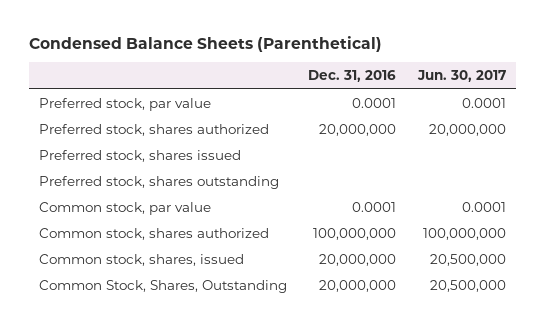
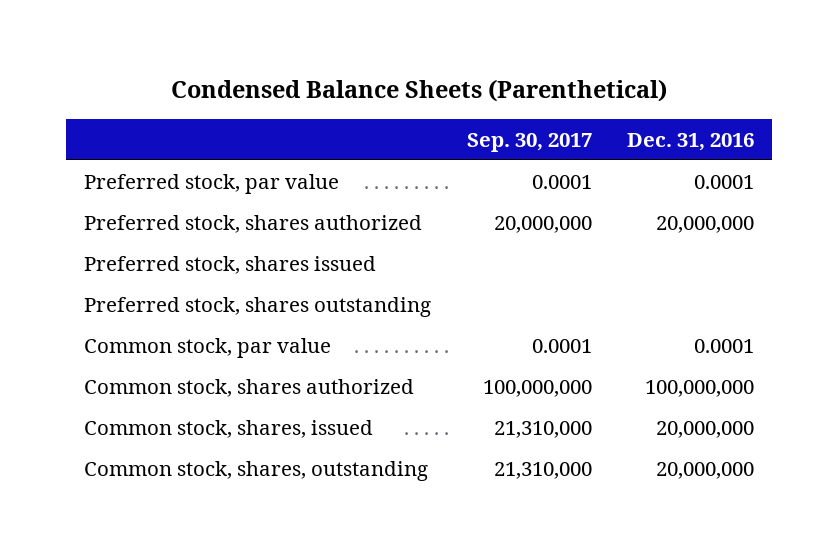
- | Dec. 31, 2016 | Jun. 30, 2017
+ | Sep. 30, 2017 | Dec. 31, 2016
- Common Stock, Shares, Outstanding | 20,000,000 | 20,500,000
+ Common stock, shares, outstanding | 21,310,000 | 20,000,000

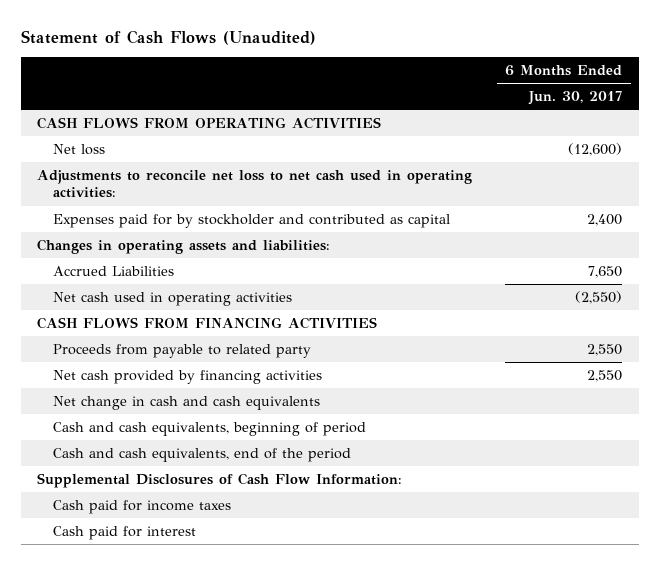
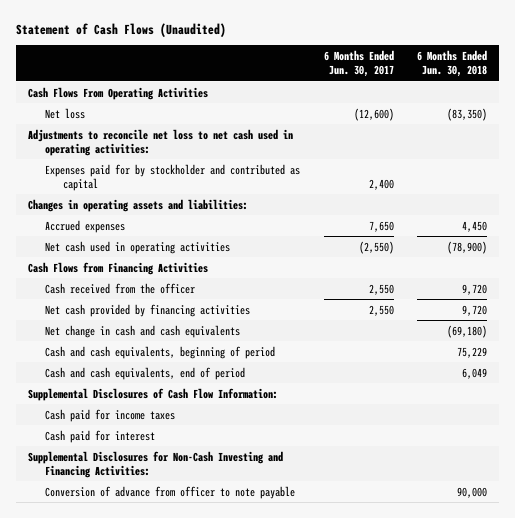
- | 6 Months Ended Jun. 30, 2017
+ | 6 Months Ended Jun. 30, 2017 | 6 Months Ended Jun. 30, 2018
- CASH FLOWS FROM OPERATING ACTIVITIES
+ Cash Flows From Operating Activities
- Accrued Liabilities | 7,650
+ Accrued expenses | 7,650 | 4,450
- CASH FLOWS FROM FINANCING ACTIVITIES
- Proceeds from payable to related party | 2,550
+ Cash Flows from Financing Activities
+ Cash received from the officer | 2,550 | 9,720
- Cash and cash equivalents, end of the period
+ Cash and cash equivalents, end of period | | 6,049
+ Supplemental Disclosures for Non-Cash Investing and Financing Activities:
+ Conversion of advance from officer to note payable | | 90,000

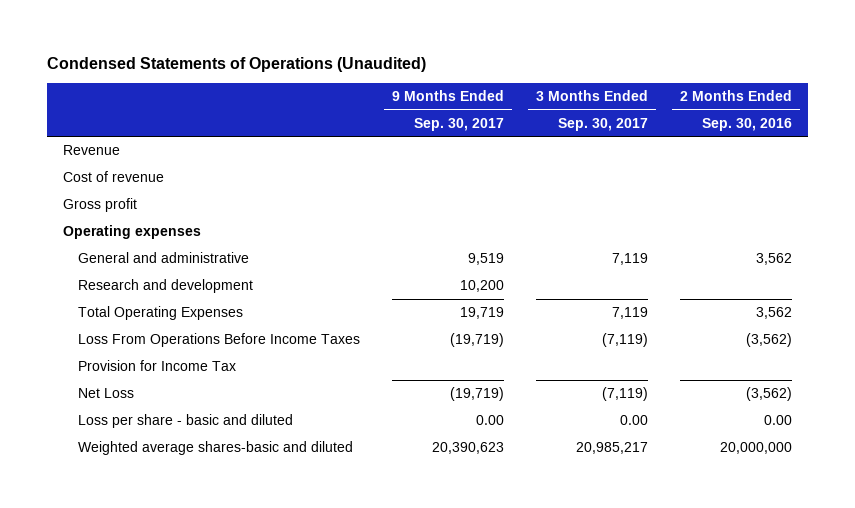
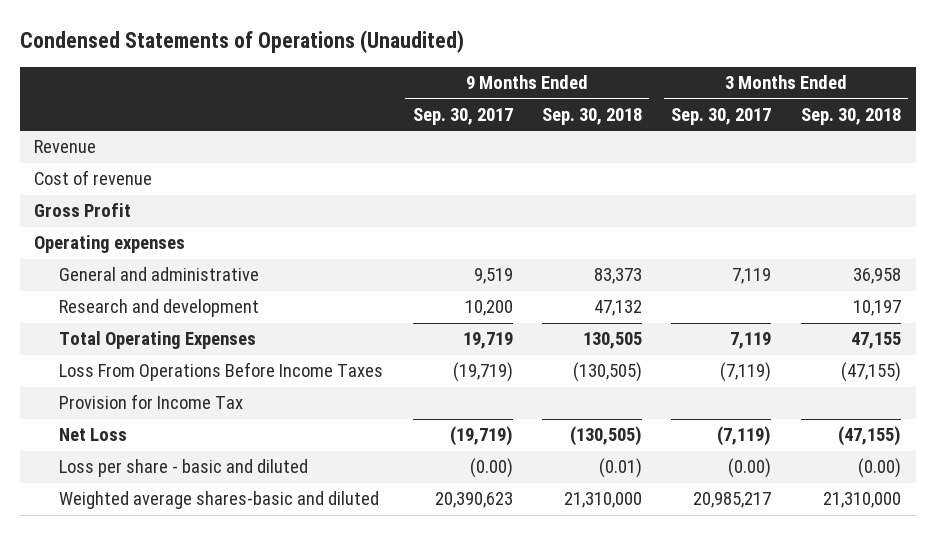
- | 9 Months Ended Sep. 30, 2017 | 3 Months Ended Sep. 30, 2017 | 2 Months Ended Sep. 30, 2016
+ | 9 Months Ended Sep. 30, 2017 | 9 Months Ended Sep. 30, 2018 | 3 Months Ended Sep. 30, 2017 | 3 Months Ended Sep. 30, 2018
- Gross profit
+ Gross Profit
- Loss per share - basic and diluted | 0.00 | 0.00 | 0.00
+ Loss per share - basic and diluted | (0.00) | (0.01) | (0.00) | (0.00)

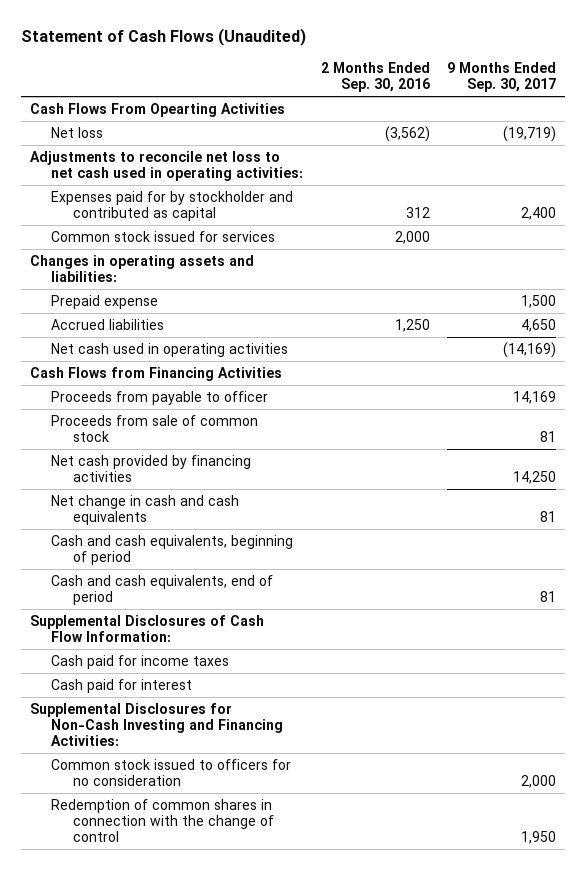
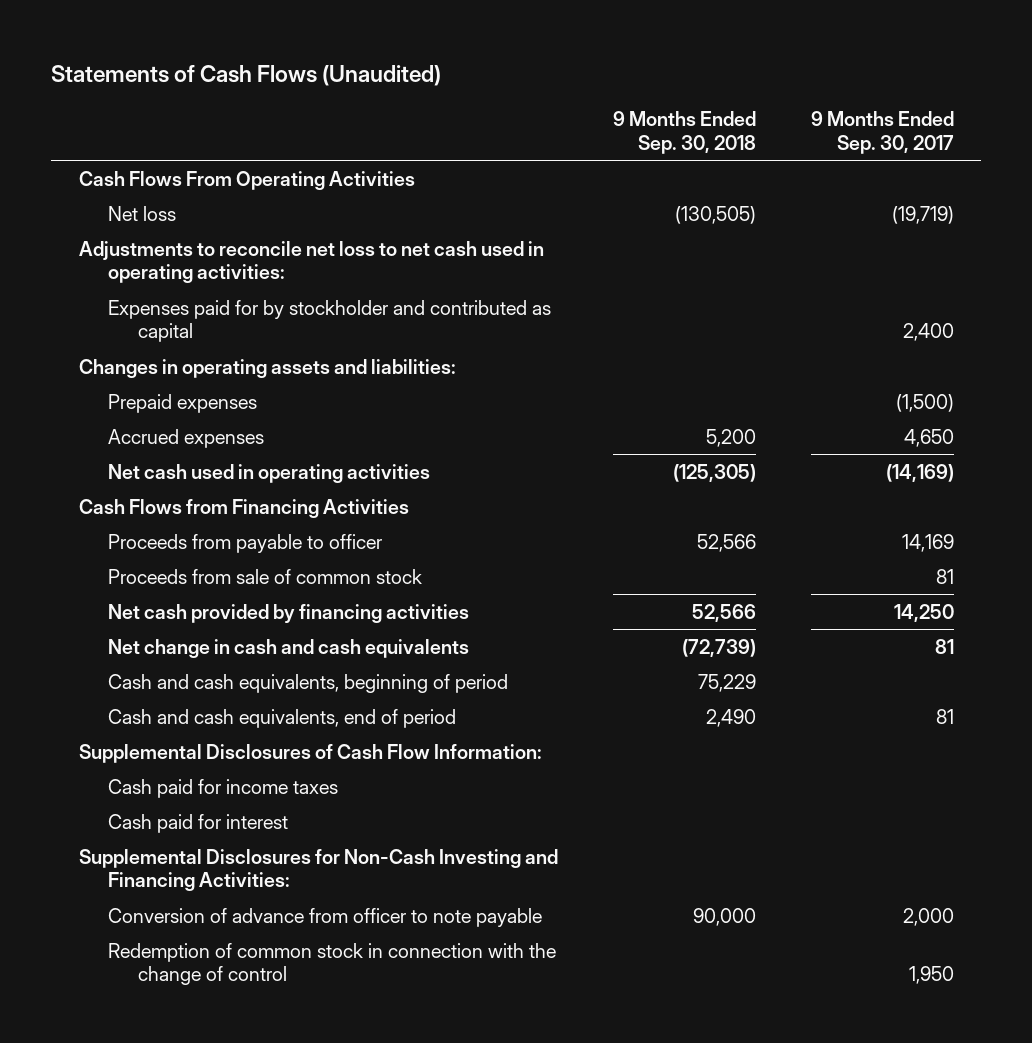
- Statement of Cash Flows (Unaudited)
+ Statements of Cash Flows (Unaudited)
- | 2 Months Ended Sep. 30, 2016 | 9 Months Ended Sep. 30, 2017
+ | 9 Months Ended Sep. 30, 2018 | 9 Months Ended Sep. 30, 2017
- Cash Flows From Opearting Activities
+ Cash Flows From Operating Activities
- Common stock issued for services | 2,000 |
- Prepaid expense | | 1,500
- Accrued liabilities | 1,250 | 4,650
+ Prepaid expenses | | (1,500)
+ Accrued expenses | 5,200 | 4,650
- Common stock issued to officers for no consideration | | 2,000
- Redemption of common shares in connection with the change of control | | 1,950
+ Conversion of advance from officer to note payable | 90,000 | 2,000
+ Redemption of common stock in connection with the change of control | | 1,950

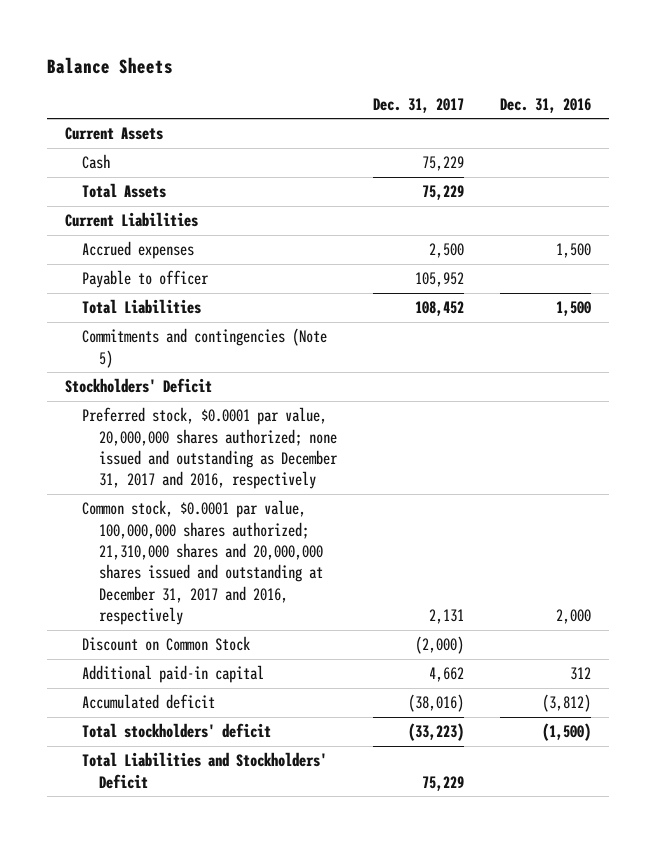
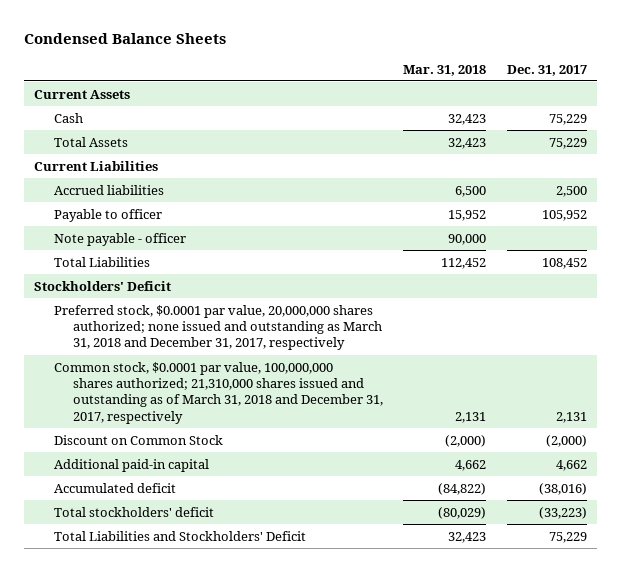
- Balance Sheets
+ Condensed Balance Sheets
- | Dec. 31, 2017 | Dec. 31, 2016
+ | Mar. 31, 2018 | Dec. 31, 2017
- Accrued expenses | 2,500 | 1,500
+ Accrued liabilities | 6,500 | 2,500
+ Note payable - officer | 90,000 |
- Commitments and contingencies (Note 5)
- Preferred stock, $0.0001 par value, 20,000,000 shares authorized; none issued and outstanding as December 31, 2017 and 2016, respectively
- Common stock, $0.0001 par value, 100,000,000 shares authorized; 21,310,000 shares and 20,000,000 shares issued and outstanding at December 31, 2017 and 2016, respectively | 2,131 | 2,000
+ Preferred stock, $0.0001 par value, 20,000,000 shares authorized; none issued and outstanding as March 31, 2018 and December 31, 2017, respectively
+ Common stock, $0.0001 par value, 100,000,000 shares authorized; 21,310,000 shares issued and outstanding as of March 31, 2018 and December 31, 2017, respectively | 2,131 | 2,131

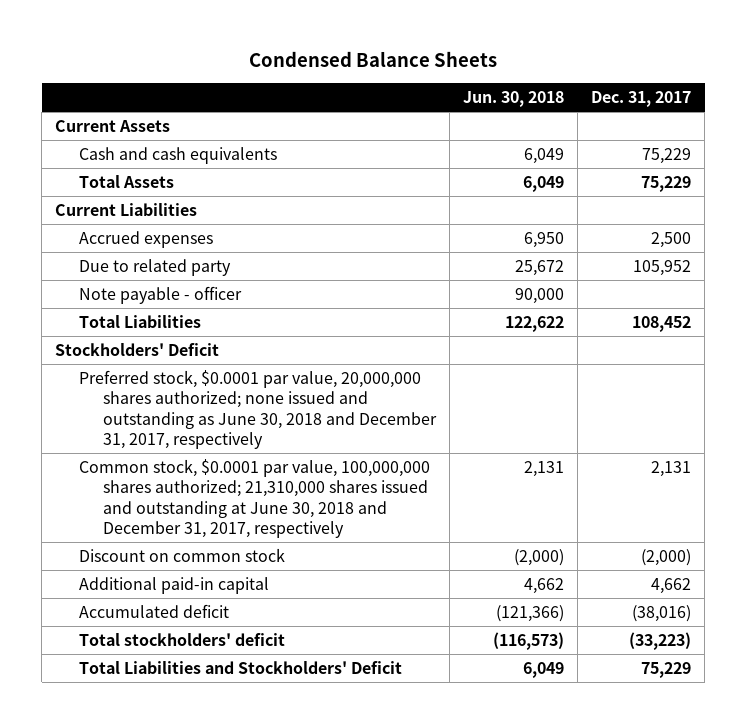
- | Mar. 31, 2018 | Dec. 31, 2017
+ | Jun. 30, 2018 | Dec. 31, 2017
- Cash | 32,423 | 75,229
+ Cash and cash equivalents | 6,049 | 75,229
- Accrued liabilities | 6,500 | 2,500
- Payable to officer | 15,952 | 105,952
+ Accrued expenses | 6,950 | 2,500
+ Due to related party | 25,672 | 105,952
- Preferred stock, $0.0001 par value, 20,000,000 shares authorized; none issued and outstanding as March 31, 2018 and December 31, 2017, respectively
- Common stock, $0.0001 par value, 100,000,000 shares authorized; 21,310,000 shares issued and outstanding as of March 31, 2018 and December 31, 2017, respectively | 2,131 | 2,131
- Discount on Common Stock | (2,000) | (2,000)
+ Preferred stock, $0.0001 par value, 20,000,000 shares authorized; none issued and outstanding as June 30, 2018 and December 31, 2017, respectively
+ Common stock, $0.0001 par value, 100,000,000 shares authorized; 21,310,000 shares issued and outstanding at June 30, 2018 and December 31, 2017, respectively | 2,131 | 2,131
+ Discount on common stock | (2,000) | (2,000)

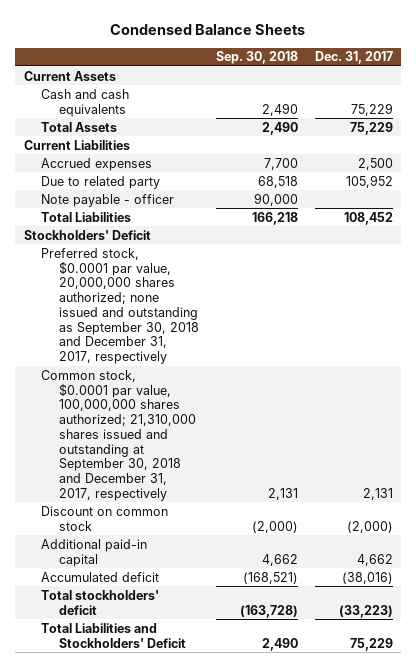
- | Jun. 30, 2018 | Dec. 31, 2017
+ | Sep. 30, 2018 | Dec. 31, 2017
- Preferred stock, $0.0001 par value, 20,000,000 shares authorized; none issued and outstanding as June 30, 2018 and December 31, 2017, respectively
- Common stock, $0.0001 par value, 100,000,000 shares authorized; 21,310,000 shares issued and outstanding at June 30, 2018 and December 31, 2017, respectively | 2,131 | 2,131
+ Preferred stock, $0.0001 par value, 20,000,000 shares authorized; none issued and outstanding as September 30, 2018 and December 31, 2017, respectively
+ Common stock, $0.0001 par value, 100,000,000 shares authorized; 21,310,000 shares issued and outstanding at September 30, 2018 and December 31, 2017, respectively | 2,131 | 2,131

